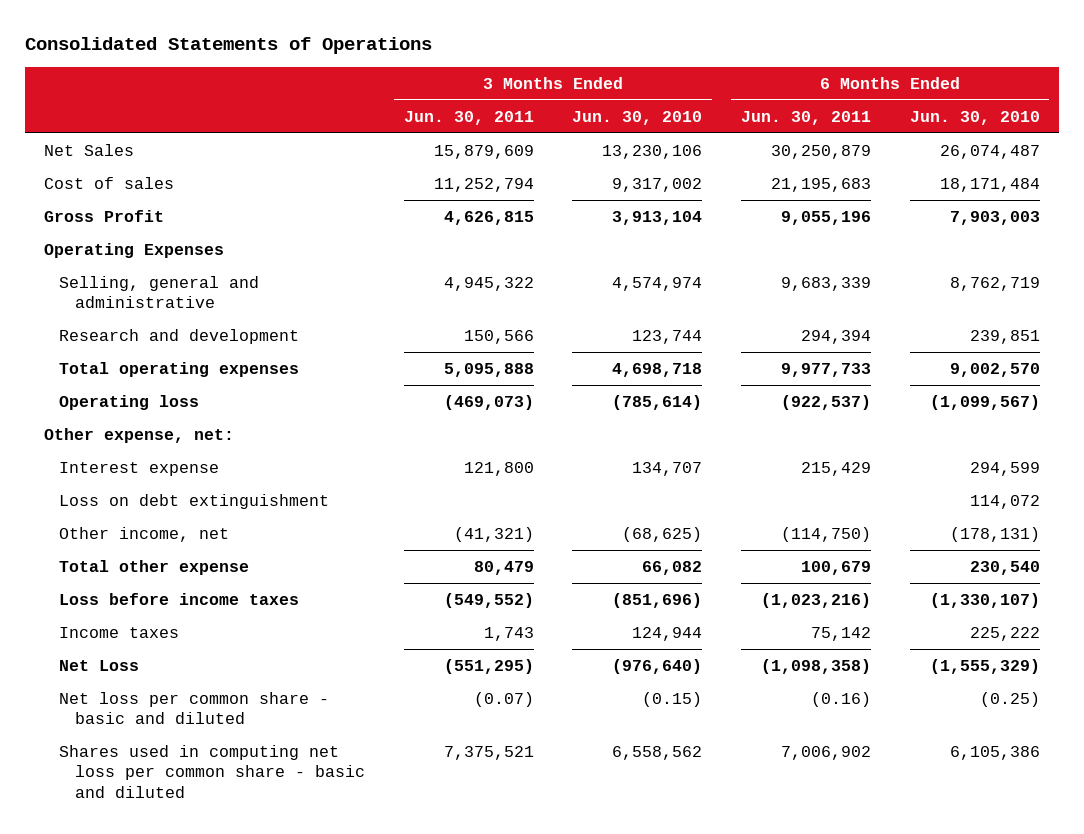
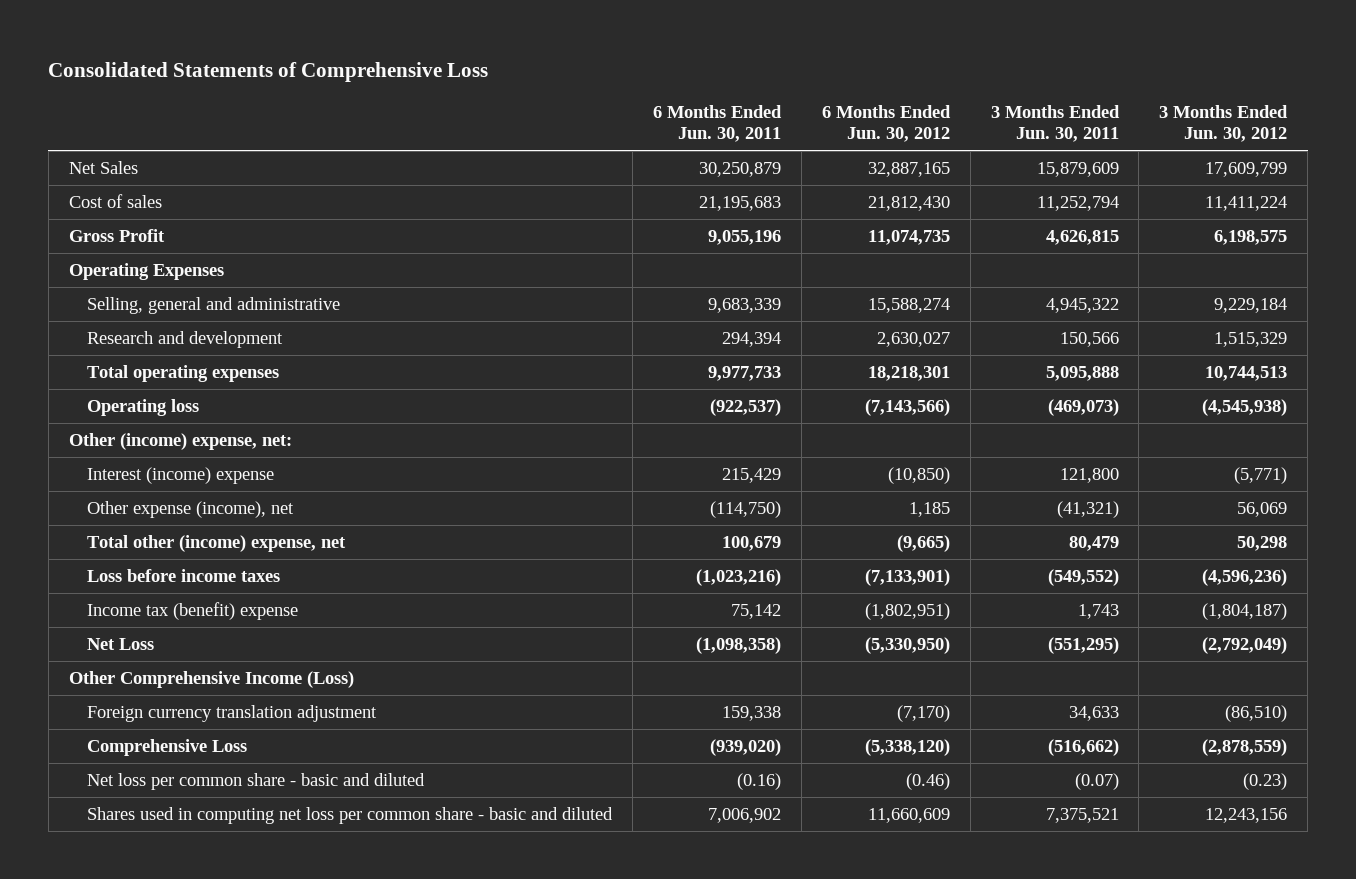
- Consolidated Statements of Operations
+ Consolidated Statements of Comprehensive Loss
- | 3 Months Ended Jun. 30, 2011 | 3 Months Ended Jun. 30, 2010 | 6 Months Ended Jun. 30, 2011 | 6 Months Ended Jun. 30, 2010
+ | 6 Months Ended Jun. 30, 2011 | 6 Months Ended Jun. 30, 2012 | 3 Months Ended Jun. 30, 2011 | 3 Months Ended Jun. 30, 2012
- Other expense, net:
- Interest expense | 121,800 | 134,707 | 215,429 | 294,599
- Loss on debt extinguishment | | | | 114,072
- Other income, net | (41,321) | (68,625) | (114,750) | (178,131)
- Total other expense | 80,479 | 66,082 | 100,679 | 230,540
+ Other (income) expense, net:
+ Interest (income) expense | 215,429 | (10,850) | 121,800 | (5,771)
+ Other expense (income), net | (114,750) | 1,185 | (41,321) | 56,069
+ Total other (income) expense, net | 100,679 | (9,665) | 80,479 | 50,298
- Income taxes | 1,743 | 124,944 | 75,142 | 225,222
+ Income tax (benefit) expense | 75,142 | (1,802,951) | 1,743 | (1,804,187)
+ Other Comprehensive Income (Loss)
+ Foreign currency translation adjustment | 159,338 | (7,170) | 34,633 | (86,510)
+ Comprehensive Loss | (939,020) | (5,338,120) | (516,662) | (2,878,559)

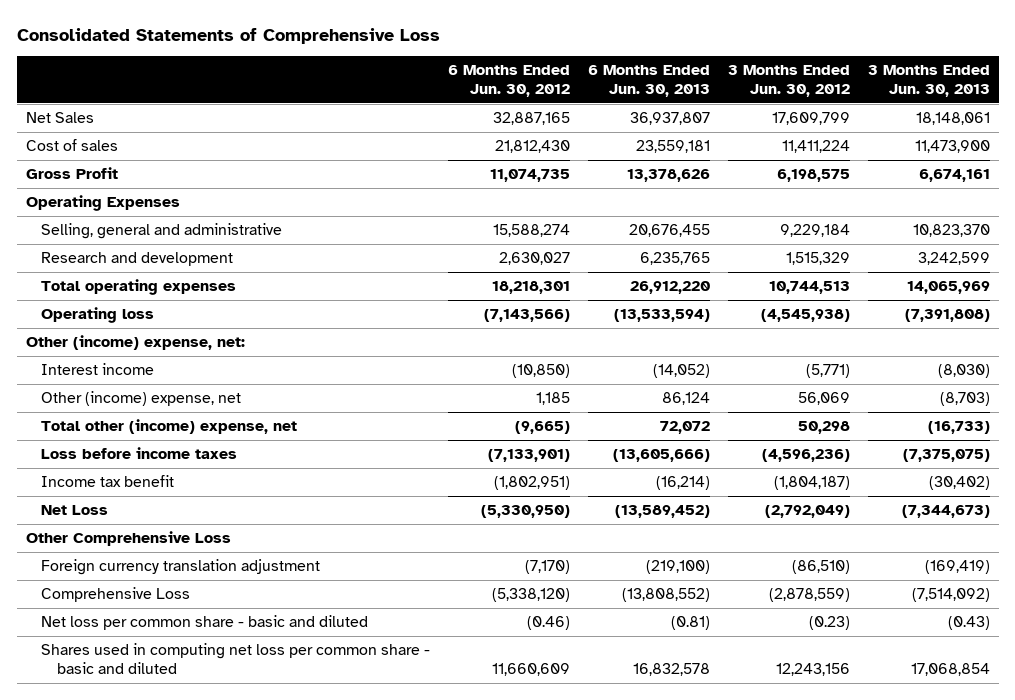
- | 6 Months Ended Jun. 30, 2011 | 6 Months Ended Jun. 30, 2012 | 3 Months Ended Jun. 30, 2011 | 3 Months Ended Jun. 30, 2012
+ | 6 Months Ended Jun. 30, 2012 | 6 Months Ended Jun. 30, 2013 | 3 Months Ended Jun. 30, 2012 | 3 Months Ended Jun. 30, 2013
- Interest (income) expense | 215,429 | (10,850) | 121,800 | (5,771)
- Other expense (income), net | (114,750) | 1,185 | (41,321) | 56,069
+ Interest income | (10,850) | (14,052) | (5,771) | (8,030)
+ Other (income) expense, net | 1,185 | 86,124 | 56,069 | (8,703)
- Income tax (benefit) expense | 75,142 | (1,802,951) | 1,743 | (1,804,187)
+ Income tax benefit | (1,802,951) | (16,214) | (1,804,187) | (30,402)
- Other Comprehensive Income (Loss)
+ Other Comprehensive Loss

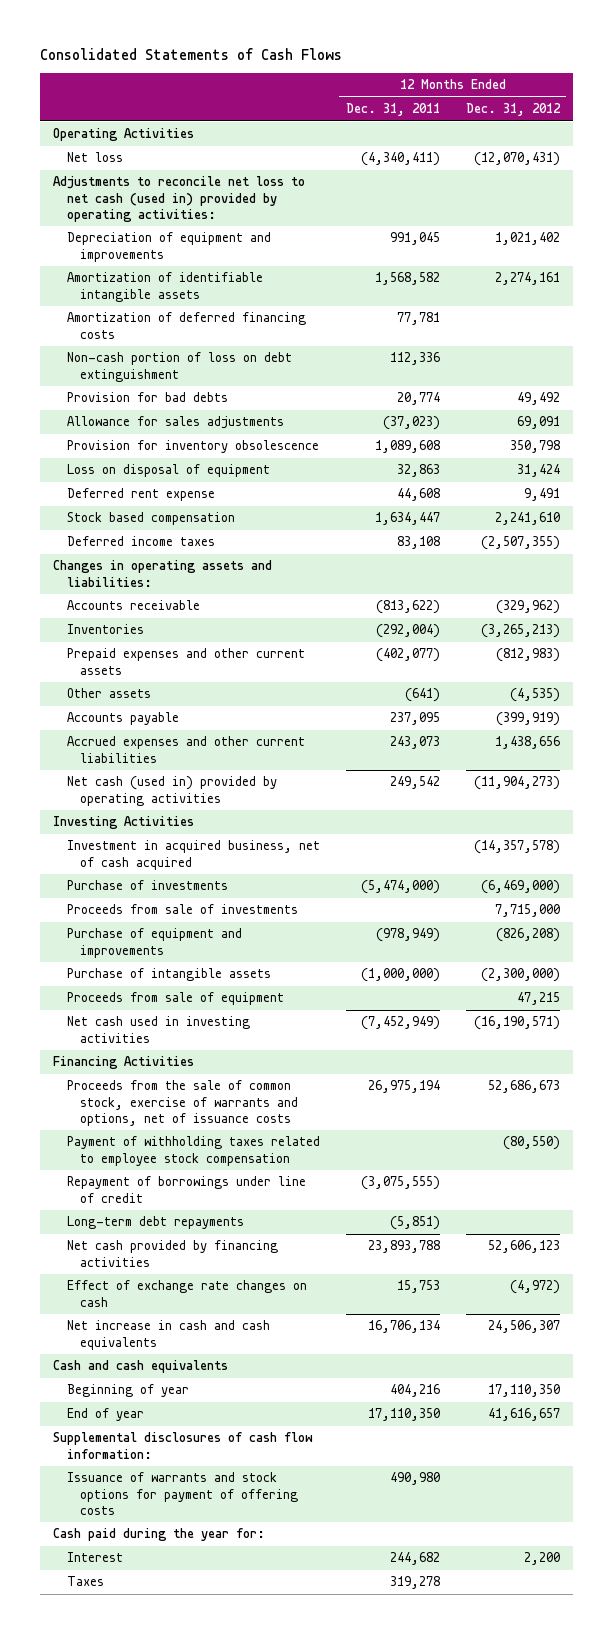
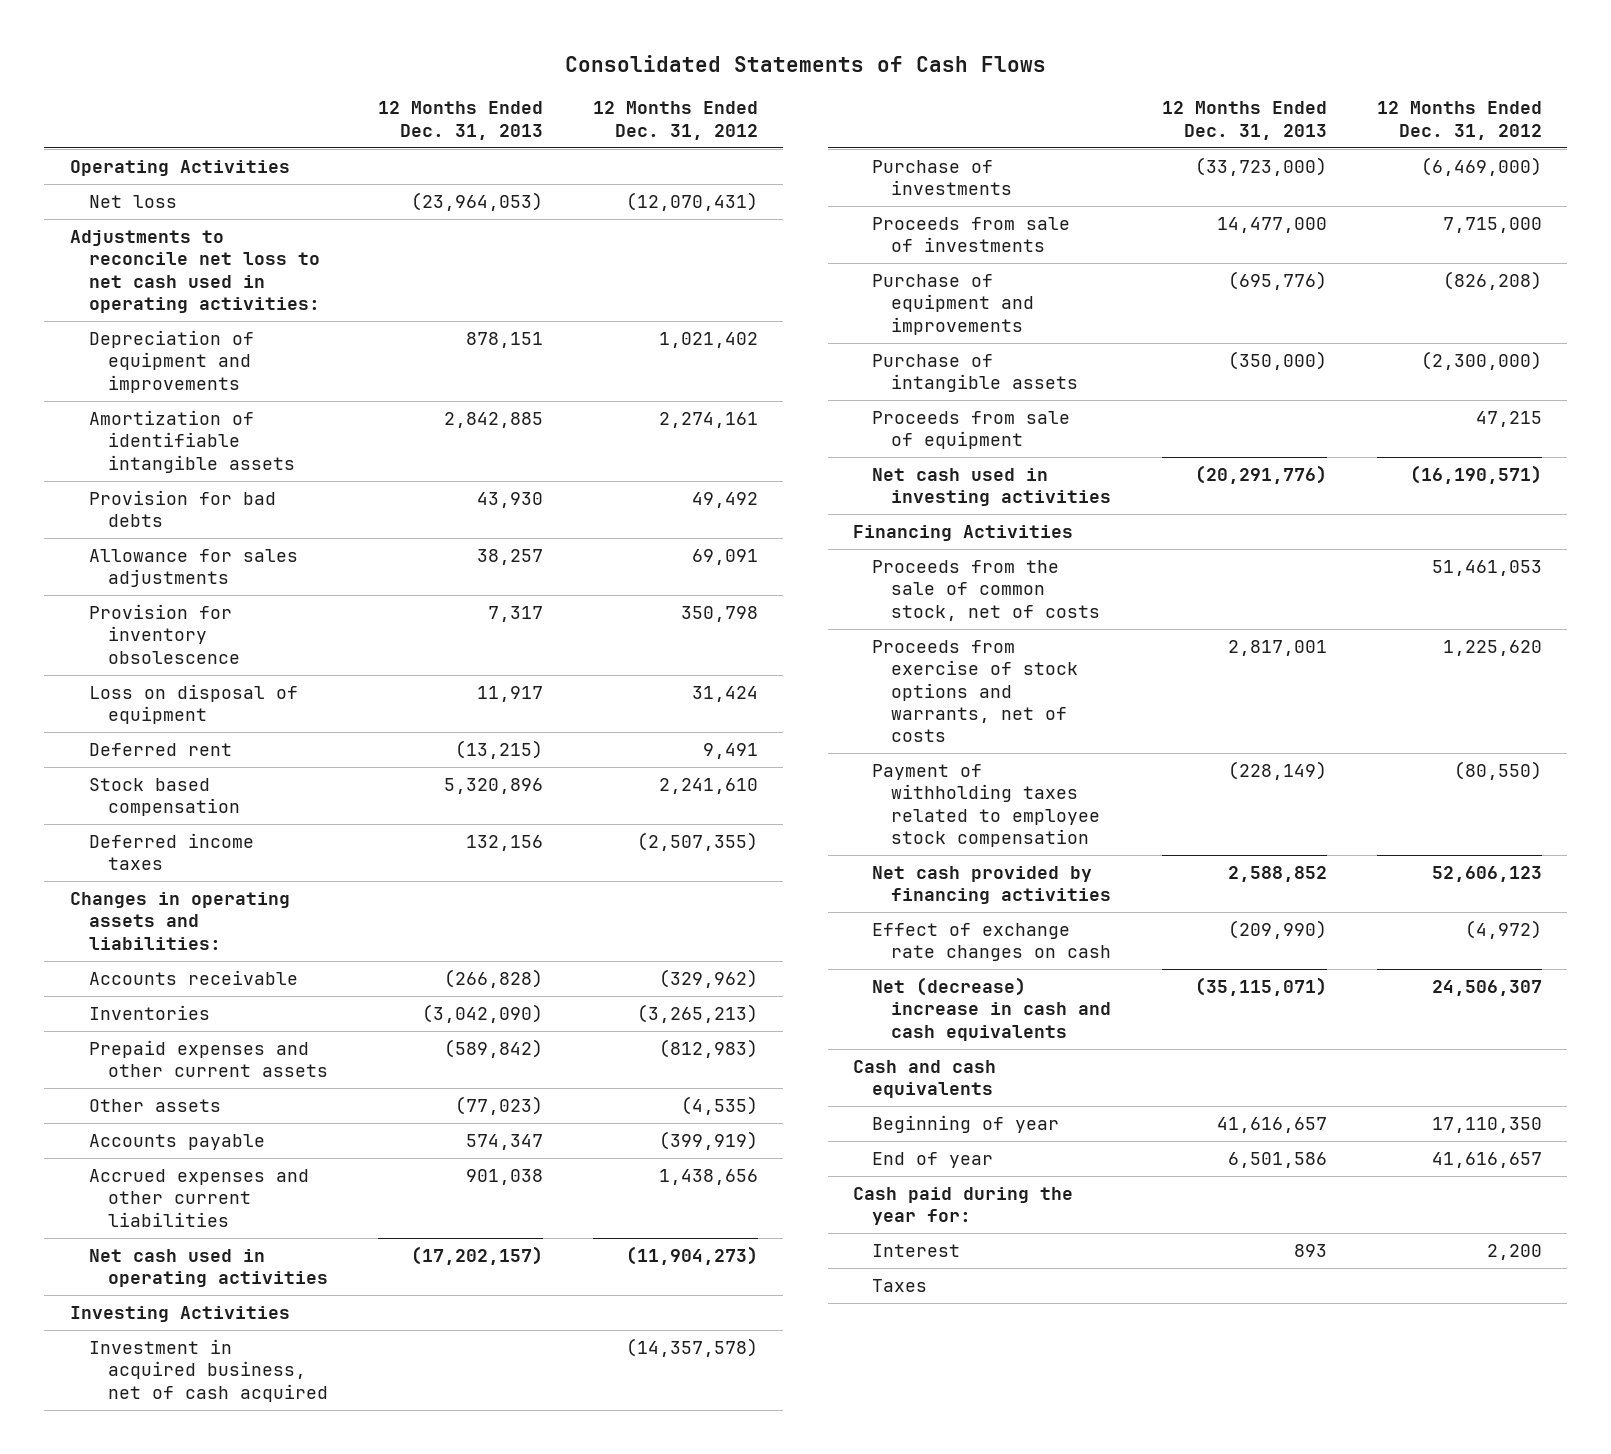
- | 12 Months Ended Dec. 31, 2011 | 12 Months Ended Dec. 31, 2012
+ | 12 Months Ended Dec. 31, 2013 | 12 Months Ended Dec. 31, 2012
- Adjustments to reconcile net loss to net cash (used in) provided by operating activities:
+ Adjustments to reconcile net loss to net cash used in operating activities:
- Amortization of deferred financing costs | 77,781 |
- Non-cash portion of loss on debt extinguishment | 112,336 |
- Deferred rent expense | 44,608 | 9,491
+ Deferred rent | (13,215) | 9,491
- Net cash (used in) provided by operating activities | 249,542 | (11,904,273)
+ Net cash used in operating activities | (17,202,157) | (11,904,273)
- Proceeds from the sale of common stock, exercise of warrants and options, net of issuance costs | 26,975,194 | 52,686,673
+ Proceeds from the sale of common stock, net of costs | | 51,461,053
+ Proceeds from exercise of stock options and warrants, net of costs | 2,817,001 | 1,225,620
- Repayment of borrowings under line of credit | (3,075,555) |
- Long-term debt repayments | (5,851) |
- Net increase in cash and cash equivalents | 16,706,134 | 24,506,307
+ Net (decrease) increase in cash and cash equivalents | (35,115,071) | 24,506,307
- Supplemental disclosures of cash flow information:
- Issuance of warrants and stock options for payment of offering costs | 490,980 |

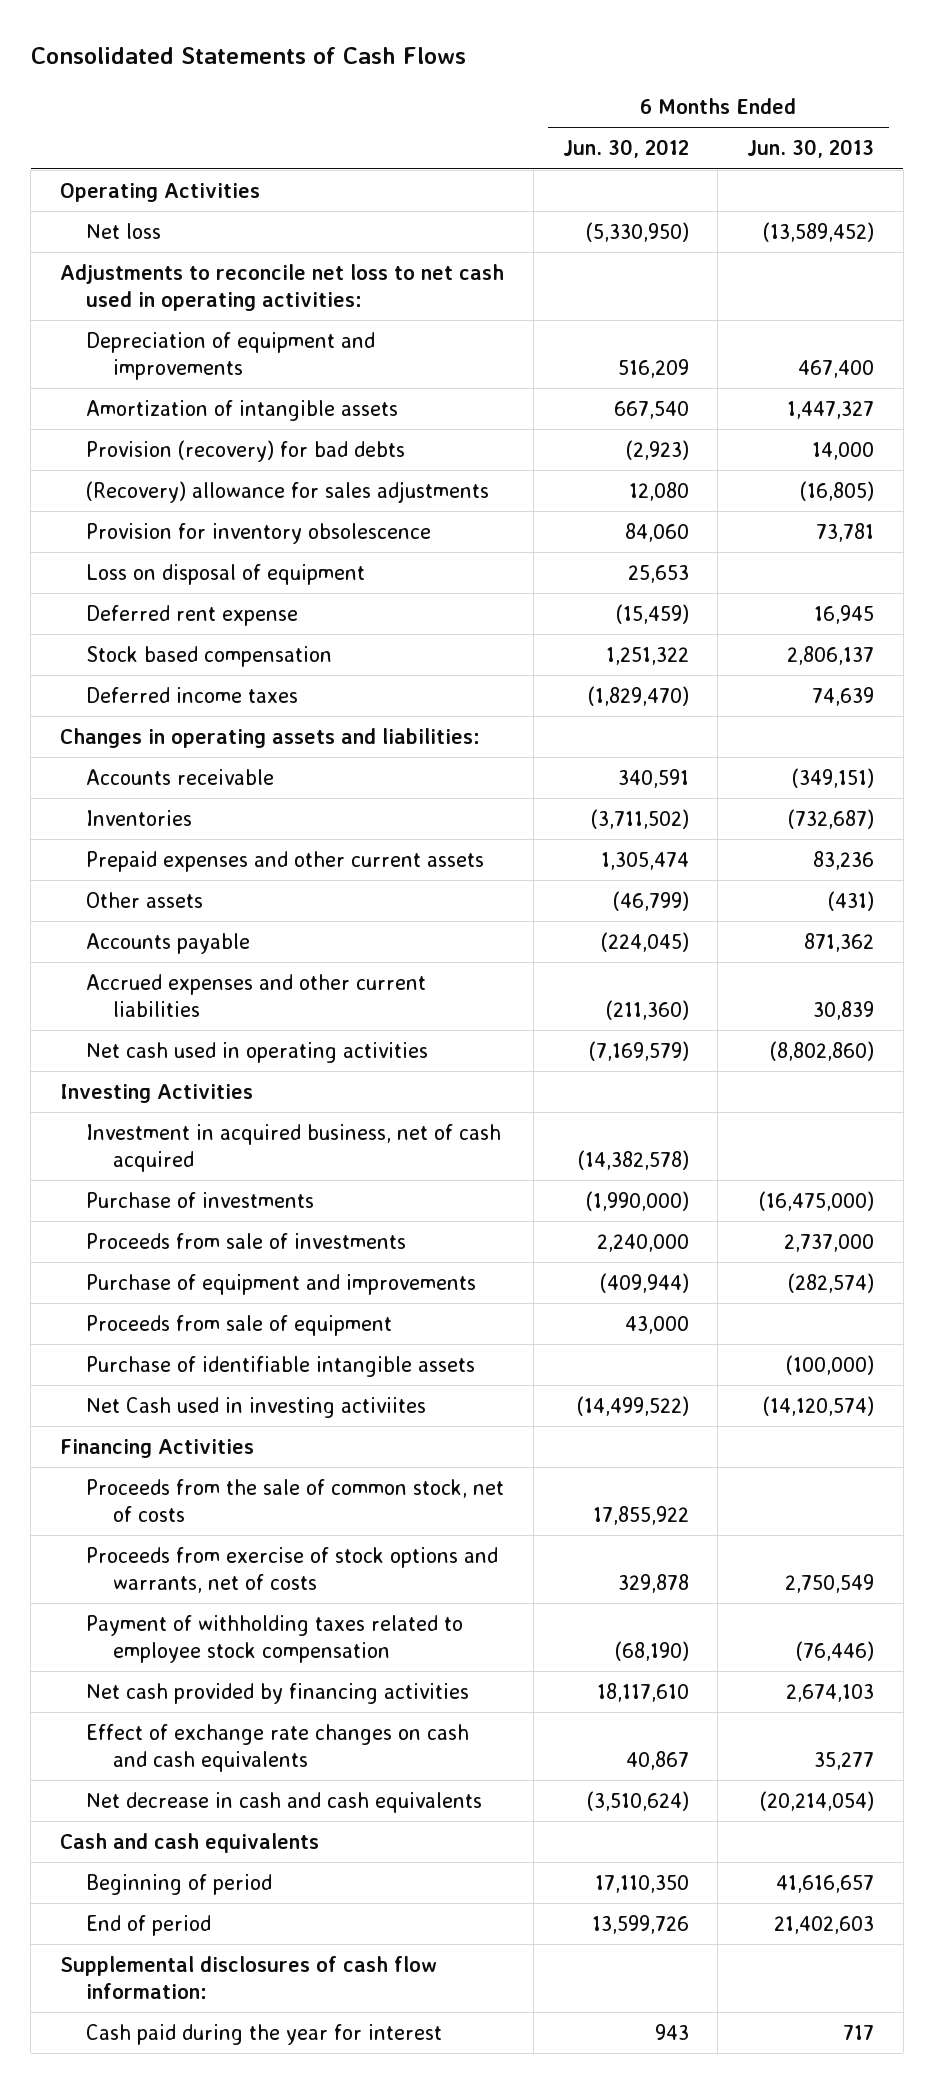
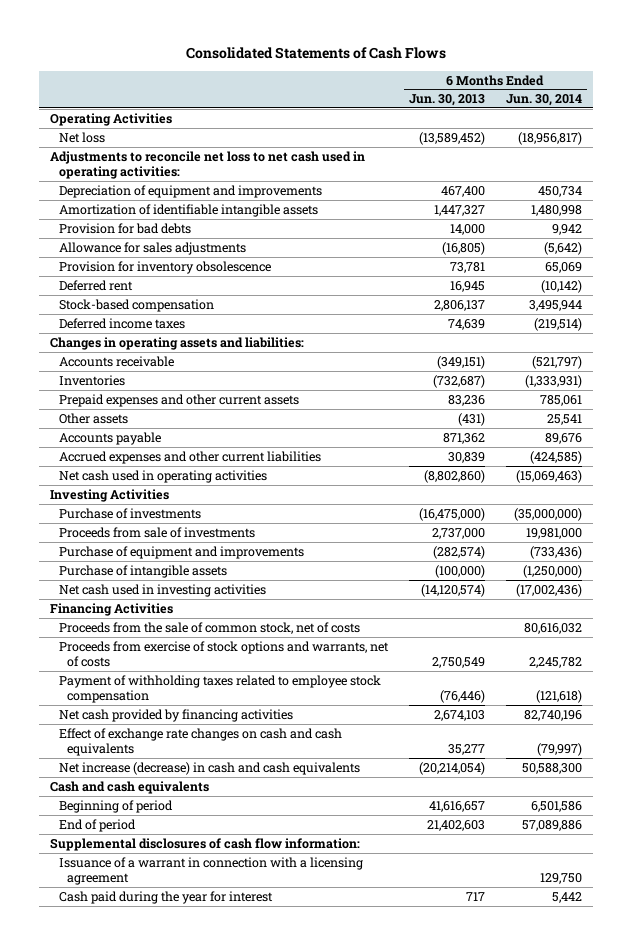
- | 6 Months Ended Jun. 30, 2012 | 6 Months Ended Jun. 30, 2013
+ | 6 Months Ended Jun. 30, 2013 | 6 Months Ended Jun. 30, 2014
- Amortization of intangible assets | 667,540 | 1,447,327
- Provision (recovery) for bad debts | (2,923) | 14,000
- (Recovery) allowance for sales adjustments | 12,080 | (16,805)
+ Amortization of identifiable intangible assets | 1,447,327 | 1,480,998
+ Provision for bad debts | 14,000 | 9,942
+ Allowance for sales adjustments | (16,805) | (5,642)
- Loss on disposal of equipment | 25,653 |
- Deferred rent expense | (15,459) | 16,945
- Stock based compensation | 1,251,322 | 2,806,137
+ Deferred rent | 16,945 | (10,142)
+ Stock-based compensation | 2,806,137 | 3,495,944
- Investment in acquired business, net of cash acquired | (14,382,578) |
- Proceeds from sale of equipment | 43,000 |
- Purchase of identifiable intangible assets | | (100,000)
- Net Cash used in investing activiites | (14,499,522) | (14,120,574)
+ Purchase of intangible assets | (100,000) | (1,250,000)
+ Net cash used in investing activities | (14,120,574) | (17,002,436)
- Net decrease in cash and cash equivalents | (3,510,624) | (20,214,054)
+ Net increase (decrease) in cash and cash equivalents | (20,214,054) | 50,588,300
+ Issuance of a warrant in connection with a licensing agreement | | 129,750

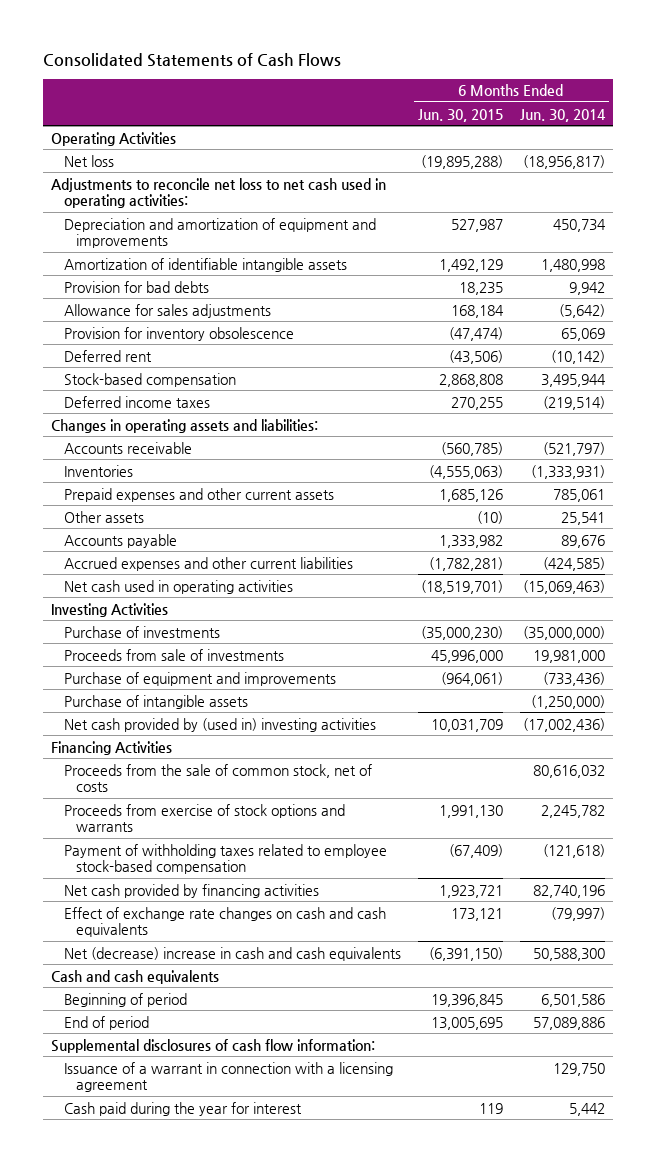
- | 6 Months Ended Jun. 30, 2013 | 6 Months Ended Jun. 30, 2014
+ | 6 Months Ended Jun. 30, 2015 | 6 Months Ended Jun. 30, 2014
- Depreciation of equipment and improvements | 467,400 | 450,734
+ Depreciation and amortization of equipment and improvements | 527,987 | 450,734
- Net cash used in investing activities | (14,120,574) | (17,002,436)
+ Net cash provided by (used in) investing activities | 10,031,709 | (17,002,436)
- Proceeds from exercise of stock options and warrants, net of costs | 2,750,549 | 2,245,782
- Payment of withholding taxes related to employee stock compensation | (76,446) | (121,618)
+ Proceeds from exercise of stock options and warrants | 1,991,130 | 2,245,782
+ Payment of withholding taxes related to employee stock-based compensation | (67,409) | (121,618)
- Net increase (decrease) in cash and cash equivalents | (20,214,054) | 50,588,300
+ Net (decrease) increase in cash and cash equivalents | (6,391,150) | 50,588,300

